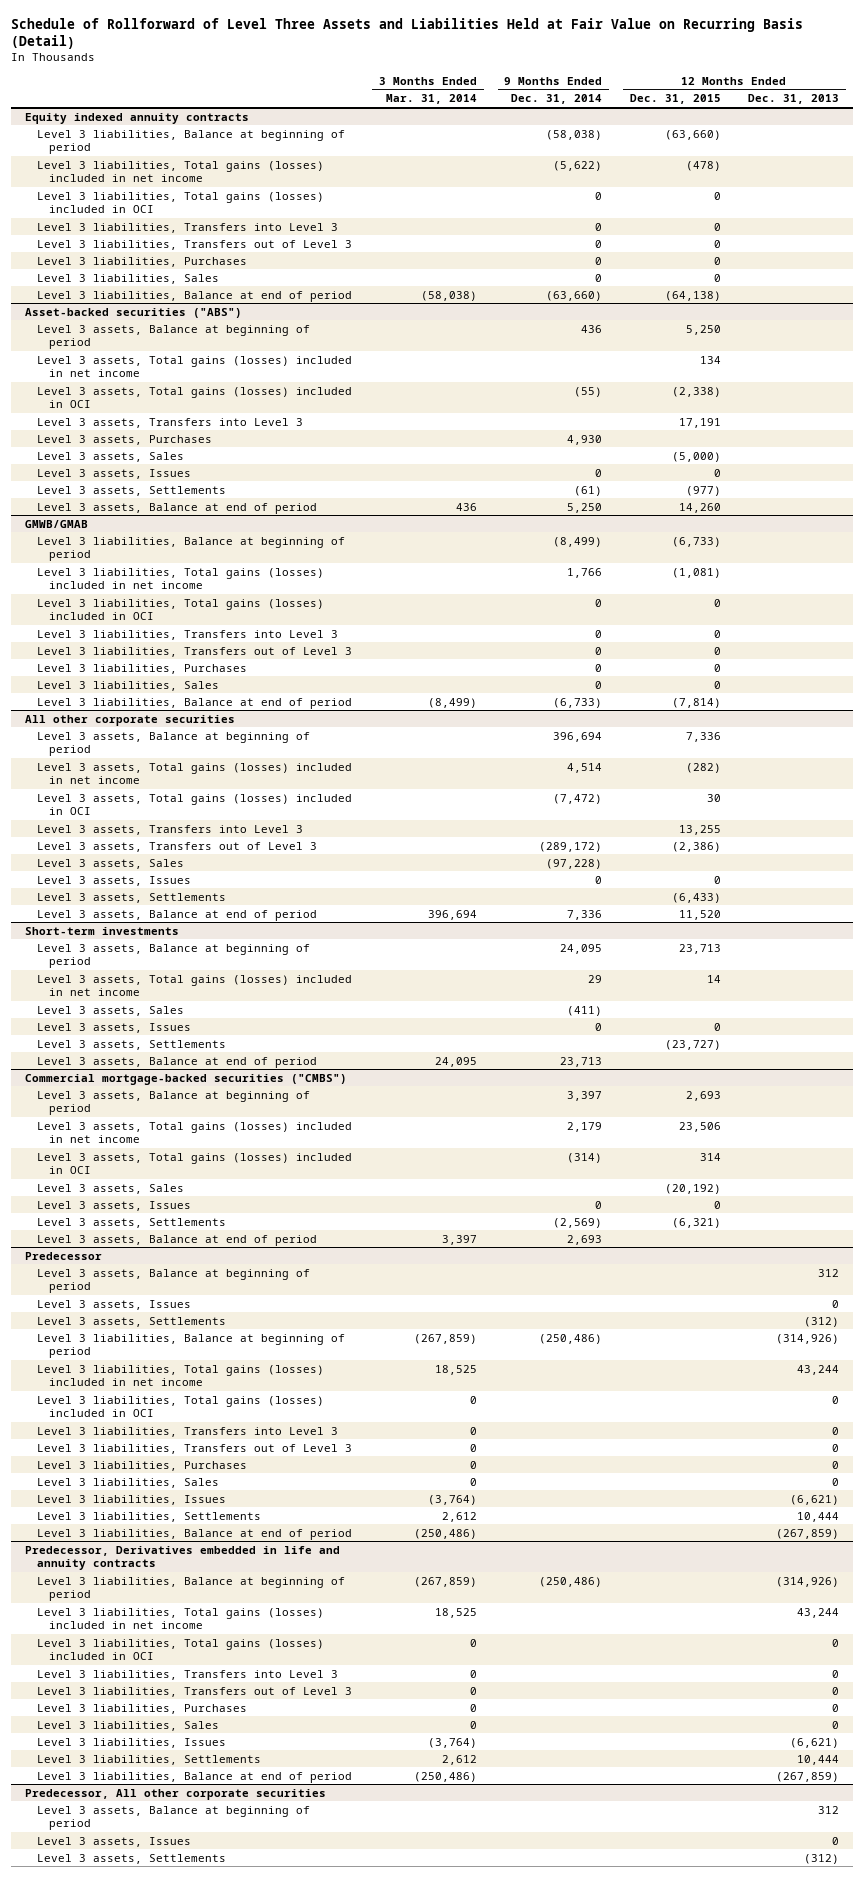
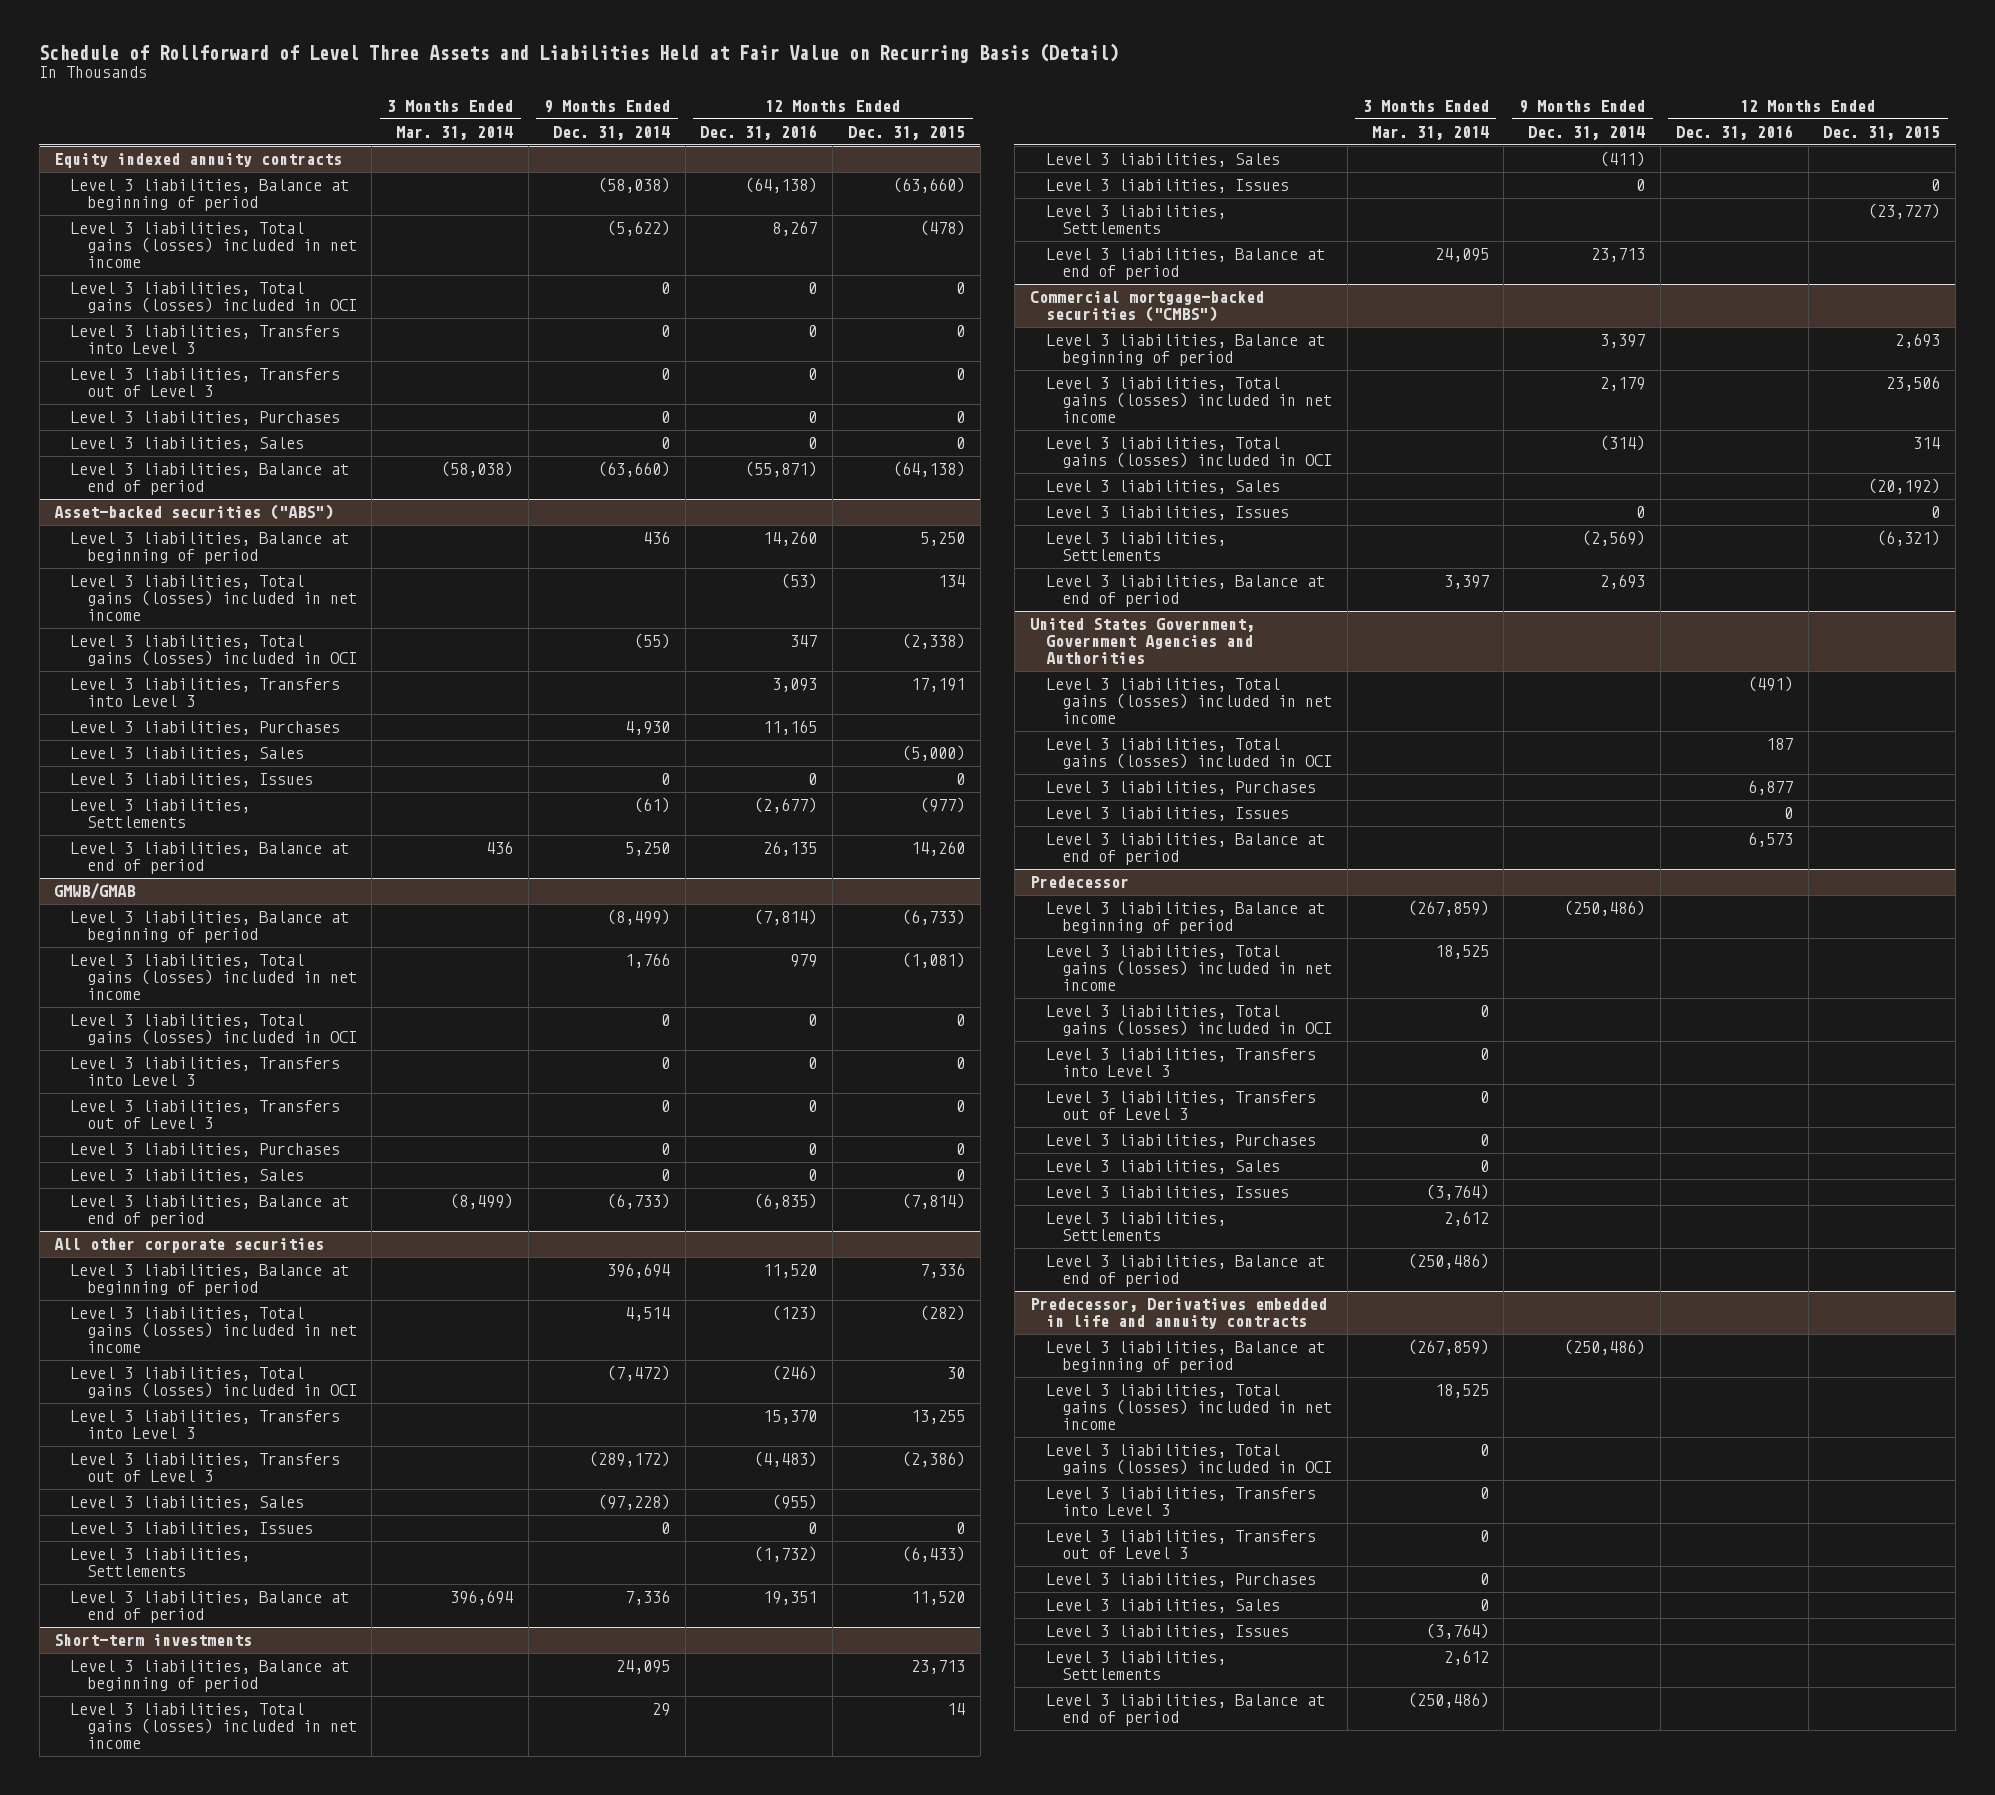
- | 3 Months Ended Mar. 31, 2014 | 9 Months Ended Dec. 31, 2014 | 12 Months Ended Dec. 31, 2015 | 12 Months Ended Dec. 31, 2013
+ | 3 Months Ended Mar. 31, 2014 | 9 Months Ended Dec. 31, 2014 | 12 Months Ended Dec. 31, 2016 | 12 Months Ended Dec. 31, 2015
@ Asset-backed securities ("ABS")
- Level 3 assets, Balance at beginning of period | | 436 | 5,250 |
- Level 3 assets, Total gains (losses) included in net income | | | 134 |
- Level 3 assets, Total gains (losses) included in OCI | | (55) | (2,338) |
- Level 3 assets, Transfers into Level 3 | | | 17,191 |
- Level 3 assets, Purchases | | 4,930 | |
- Level 3 assets, Sales | | | (5,000) |
- Level 3 assets, Issues | | 0 | 0 |
- Level 3 assets, Settlements | | (61) | (977) |
- Level 3 assets, Balance at end of period | 436 | 5,250 | 14,260 |
+ Level 3 liabilities, Balance at beginning of period | | 436 | 14,260 | 5,250
+ Level 3 liabilities, Total gains (losses) included in net income | | | (53) | 134
+ Level 3 liabilities, Total gains (losses) included in OCI | | (55) | 347 | (2,338)
+ Level 3 liabilities, Transfers into Level 3 | | | 3,093 | 17,191
+ Level 3 liabilities, Purchases | | 4,930 | 11,165 |
+ Level 3 liabilities, Sales | | | | (5,000)
+ Level 3 liabilities, Issues | | 0 | 0 | 0
+ Level 3 liabilities, Settlements | | (61) | (2,677) | (977)
+ Level 3 liabilities, Balance at end of period | 436 | 5,250 | 26,135 | 14,260
@ All other corporate securities
- Level 3 assets, Balance at beginning of period | | 396,694 | 7,336 |
- Level 3 assets, Total gains (losses) included in net income | | 4,514 | (282) |
- Level 3 assets, Total gains (losses) included in OCI | | (7,472) | 30 |
- Level 3 assets, Transfers into Level 3 | | | 13,255 |
- Level 3 assets, Transfers out of Level 3 | | (289,172) | (2,386) |
- Level 3 assets, Sales | | (97,228) | |
- Level 3 assets, Issues | | 0 | 0 |
- Level 3 assets, Settlements | | | (6,433) |
- Level 3 assets, Balance at end of period | 396,694 | 7,336 | 11,520 |
+ Level 3 liabilities, Balance at beginning of period | | 396,694 | 11,520 | 7,336
+ Level 3 liabilities, Total gains (losses) included in net income | | 4,514 | (123) | (282)
+ Level 3 liabilities, Total gains (losses) included in OCI | | (7,472) | (246) | 30
+ Level 3 liabilities, Transfers into Level 3 | | | 15,370 | 13,255
+ Level 3 liabilities, Transfers out of Level 3 | | (289,172) | (4,483) | (2,386)
+ Level 3 liabilities, Sales | | (97,228) | (955) |
+ Level 3 liabilities, Issues | | 0 | 0 | 0
+ Level 3 liabilities, Settlements | | | (1,732) | (6,433)
+ Level 3 liabilities, Balance at end of period | 396,694 | 7,336 | 19,351 | 11,520
@ Short-term investments
- Level 3 assets, Balance at beginning of period | | 24,095 | 23,713 |
- Level 3 assets, Total gains (losses) included in net income | | 29 | 14 |
- Level 3 assets, Sales | | (411) | |
- Level 3 assets, Issues | | 0 | 0 |
- Level 3 assets, Settlements | | | (23,727) |
- Level 3 assets, Balance at end of period | 24,095 | 23,713 | |
+ Level 3 liabilities, Balance at beginning of period | | 24,095 | | 23,713
+ Level 3 liabilities, Total gains (losses) included in net income | | 29 | | 14
+ Level 3 liabilities, Sales | | (411) | |
+ Level 3 liabilities, Issues | | 0 | | 0
+ Level 3 liabilities, Settlements | | | | (23,727)
+ Level 3 liabilities, Balance at end of period | 24,095 | 23,713 | |
@ Commercial mortgage-backed securities ("CMBS")
- Level 3 assets, Balance at beginning of period | | 3,397 | 2,693 |
- Level 3 assets, Total gains (losses) included in net income | | 2,179 | 23,506 |
- Level 3 assets, Total gains (losses) included in OCI | | (314) | 314 |
- Level 3 assets, Sales | | | (20,192) |
- Level 3 assets, Issues | | 0 | 0 |
- Level 3 assets, Settlements | | (2,569) | (6,321) |
- Level 3 assets, Balance at end of period | 3,397 | 2,693 | |
+ Level 3 liabilities, Balance at beginning of period | | 3,397 | | 2,693
+ Level 3 liabilities, Total gains (losses) included in net income | | 2,179 | | 23,506
+ Level 3 liabilities, Total gains (losses) included in OCI | | (314) | | 314
+ Level 3 liabilities, Sales | | | | (20,192)
+ Level 3 liabilities, Issues | | 0 | | 0
+ Level 3 liabilities, Settlements | | (2,569) | | (6,321)
+ Level 3 liabilities, Balance at end of period | 3,397 | 2,693 | |
+ United States Government, Government Agencies and Authorities
+ Level 3 liabilities, Total gains (losses) included in net income | | | (491) |
+ Level 3 liabilities, Total gains (losses) included in OCI | | | 187 |
+ Level 3 liabilities, Purchases | | | 6,877 |
+ Level 3 liabilities, Issues | | | 0 |
+ Level 3 liabilities, Balance at end of period | | | 6,573 |
@ Predecessor
- Level 3 assets, Balance at beginning of period | | | | 312
- Level 3 assets, Issues | | | | 0
- Level 3 assets, Settlements | | | | (312)
- Predecessor, All other corporate securities
- Level 3 assets, Balance at beginning of period | | | | 312
- Level 3 assets, Issues | | | | 0
- Level 3 assets, Settlements | | | | (312)

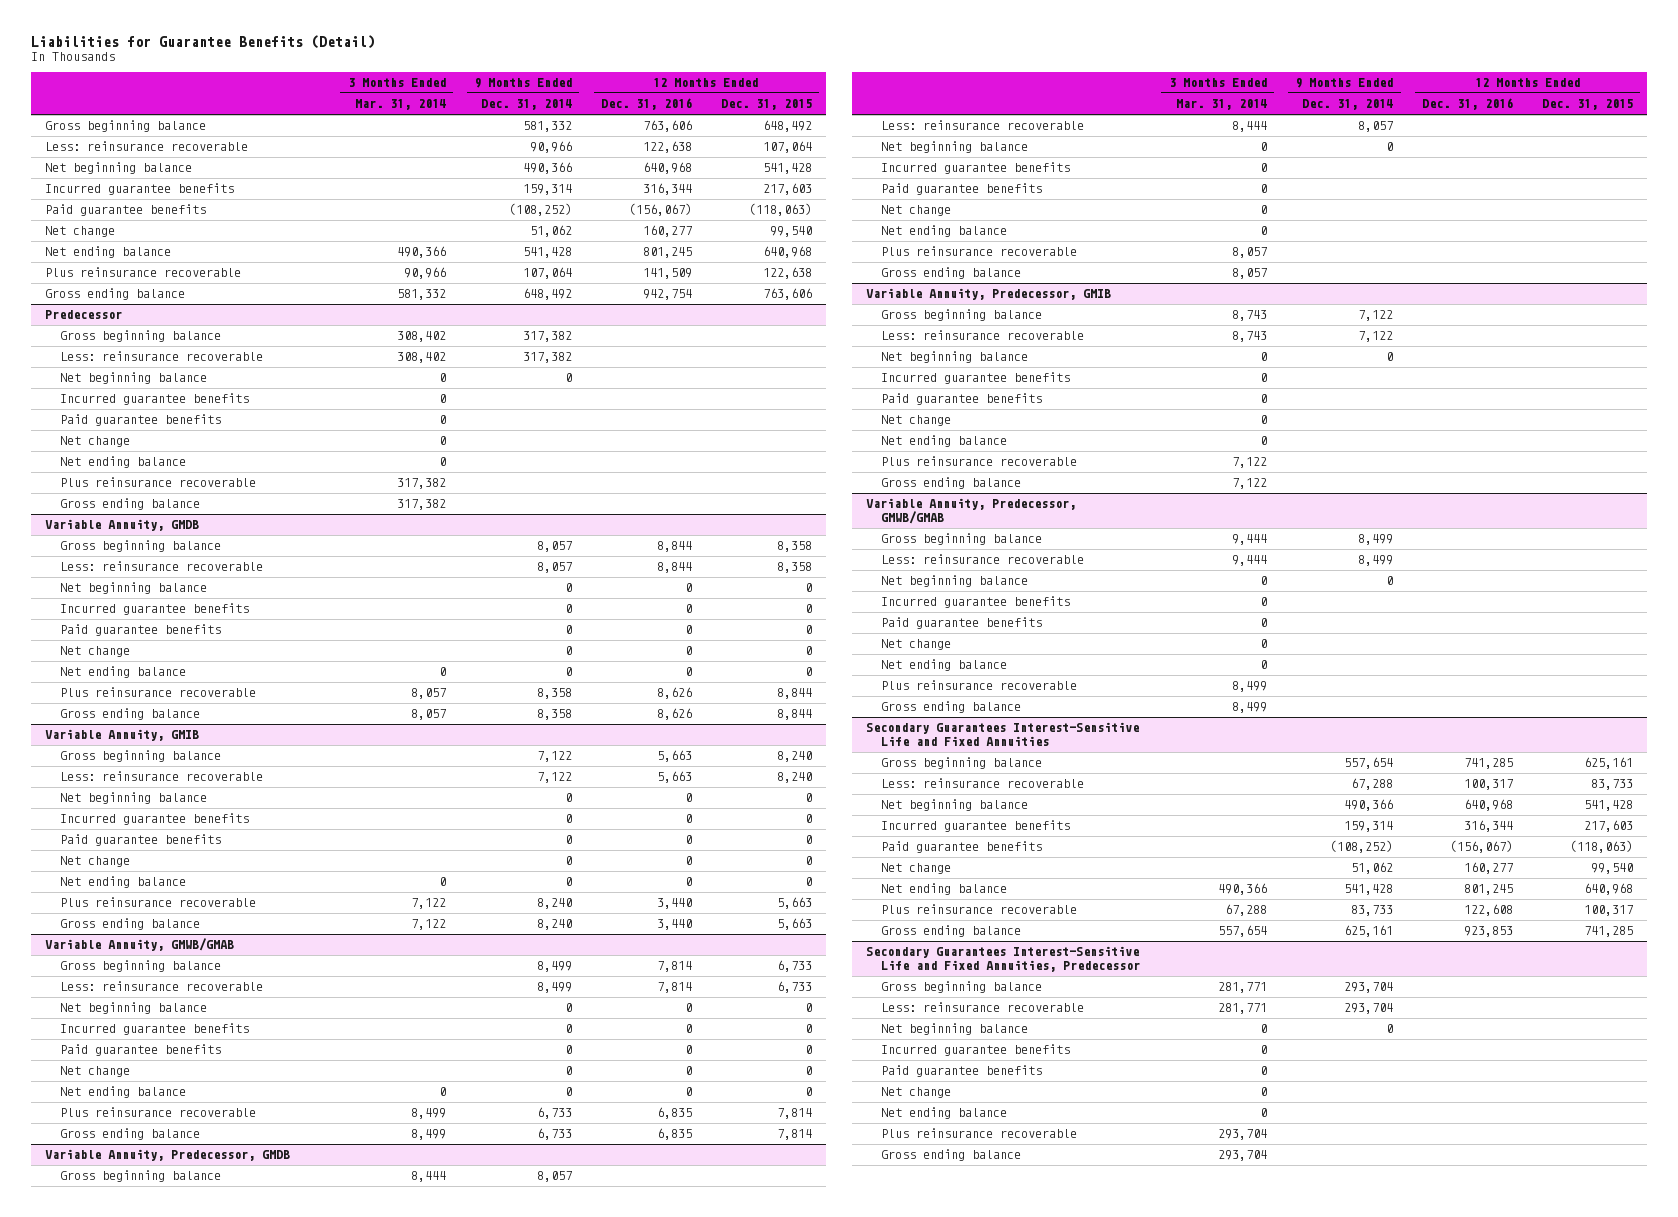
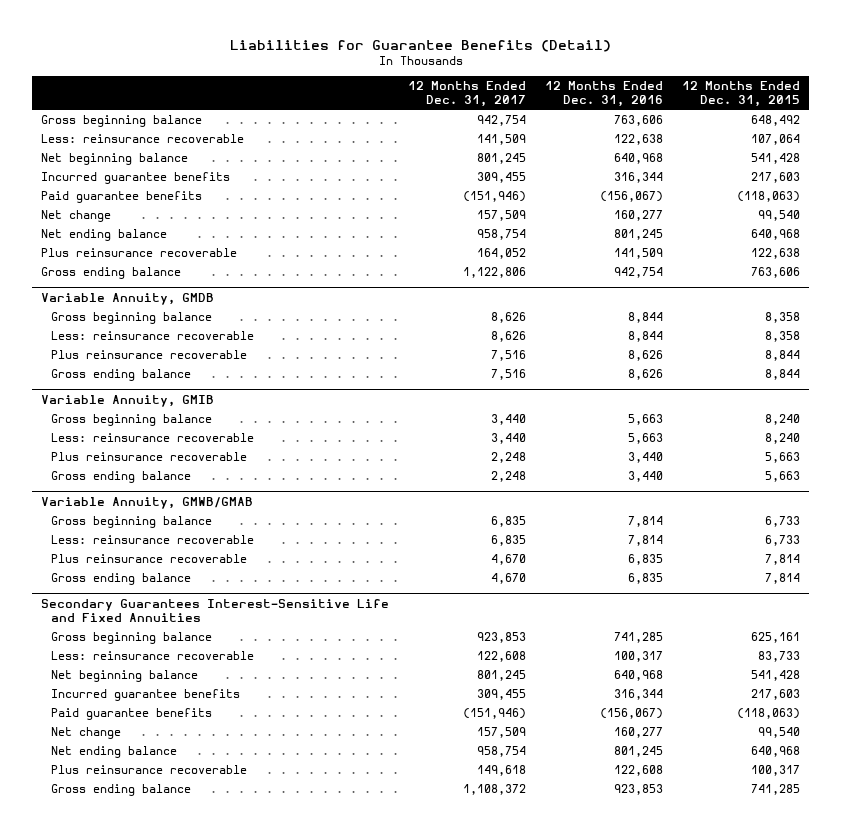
- | 3 Months Ended Mar. 31, 2014 | 9 Months Ended Dec. 31, 2014 | 12 Months Ended Dec. 31, 2016 | 12 Months Ended Dec. 31, 2015
+ | 12 Months Ended Dec. 31, 2017 | 12 Months Ended Dec. 31, 2016 | 12 Months Ended Dec. 31, 2015
- Predecessor
- Gross beginning balance | 308,402 | 317,382 | |
- Less: reinsurance recoverable | 308,402 | 317,382 | |
- Net beginning balance | 0 | 0 | |
- Incurred guarantee benefits | 0 | | |
- Paid guarantee benefits | 0 | | |
- Net change | 0 | | |
- Net ending balance | 0 | | |
- Plus reinsurance recoverable | 317,382 | | |
- Gross ending balance | 317,382 | | |
@ Variable Annuity, GMDB
- Net beginning balance | | 0 | 0 | 0
- Incurred guarantee benefits | | 0 | 0 | 0
- Paid guarantee benefits | | 0 | 0 | 0
- Net change | | 0 | 0 | 0
- Net ending balance | 0 | 0 | 0 | 0
@ Variable Annuity, GMIB
- Net beginning balance | | 0 | 0 | 0
- Incurred guarantee benefits | | 0 | 0 | 0
- Paid guarantee benefits | | 0 | 0 | 0
- Net change | | 0 | 0 | 0
- Net ending balance | 0 | 0 | 0 | 0
@ Variable Annuity, GMWB/GMAB
- Net beginning balance | | 0 | 0 | 0
- Incurred guarantee benefits | | 0 | 0 | 0
- Paid guarantee benefits | | 0 | 0 | 0
- Net change | | 0 | 0 | 0
- Net ending balance | 0 | 0 | 0 | 0
- Variable Annuity, Predecessor, GMDB
- Gross beginning balance | 8,444 | 8,057 | |
- Less: reinsurance recoverable | 8,444 | 8,057 | |
- Net beginning balance | 0 | 0 | |
- Incurred guarantee benefits | 0 | | |
- Paid guarantee benefits | 0 | | |
- Net change | 0 | | |
- Net ending balance | 0 | | |
- Plus reinsurance recoverable | 8,057 | | |
- Gross ending balance | 8,057 | | |
- Variable Annuity, Predecessor, GMIB
- Gross beginning balance | 8,743 | 7,122 | |
- Less: reinsurance recoverable | 8,743 | 7,122 | |
- Net beginning balance | 0 | 0 | |
- Incurred guarantee benefits | 0 | | |
- Paid guarantee benefits | 0 | | |
- Net change | 0 | | |
- Net ending balance | 0 | | |
- Plus reinsurance recoverable | 7,122 | | |
- Gross ending balance | 7,122 | | |
- Variable Annuity, Predecessor, GMWB/GMAB
- Gross beginning balance | 9,444 | 8,499 | |
- Less: reinsurance recoverable | 9,444 | 8,499 | |
- Net beginning balance | 0 | 0 | |
- Incurred guarantee benefits | 0 | | |
- Paid guarantee benefits | 0 | | |
- Net change | 0 | | |
- Net ending balance | 0 | | |
- Plus reinsurance recoverable | 8,499 | | |
- Gross ending balance | 8,499 | | |
- Secondary Guarantees Interest-Sensitive Life and Fixed Annuities, Predecessor
- Gross beginning balance | 281,771 | 293,704 | |
- Less: reinsurance recoverable | 281,771 | 293,704 | |
- Net beginning balance | 0 | 0 | |
- Incurred guarantee benefits | 0 | | |
- Paid guarantee benefits | 0 | | |
- Net change | 0 | | |
- Net ending balance | 0 | | |
- Plus reinsurance recoverable | 293,704 | | |
- Gross ending balance | 293,704 | | |

